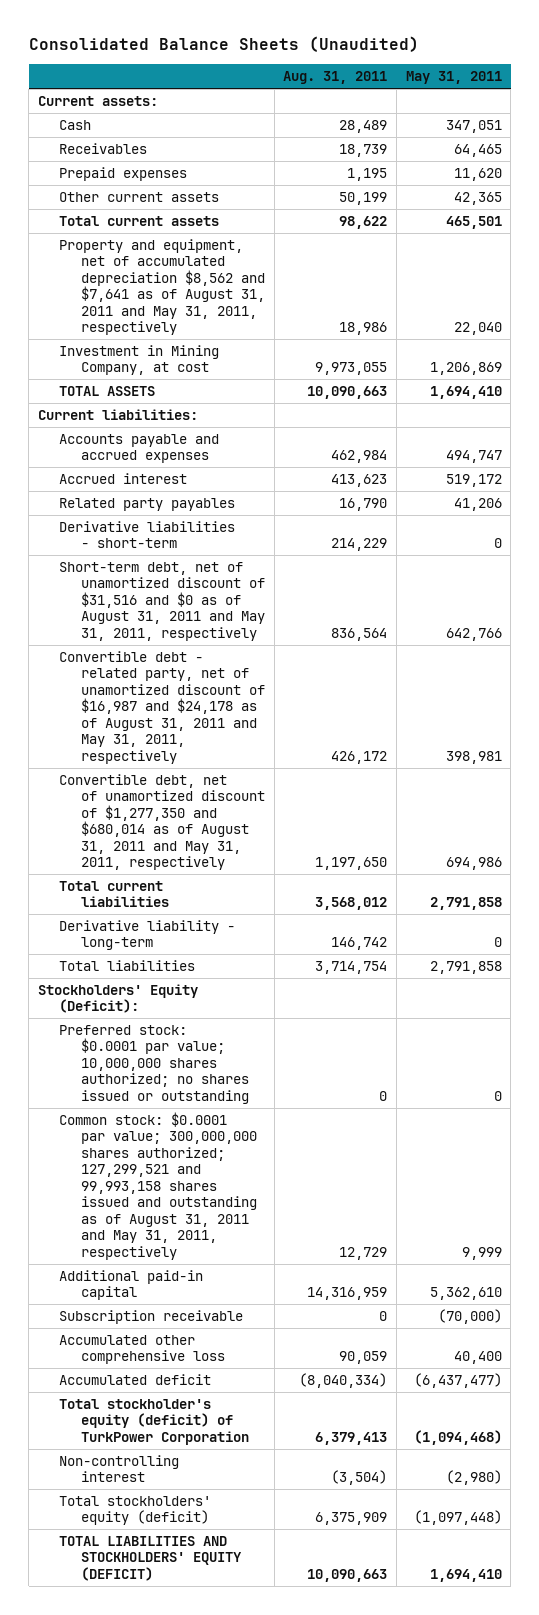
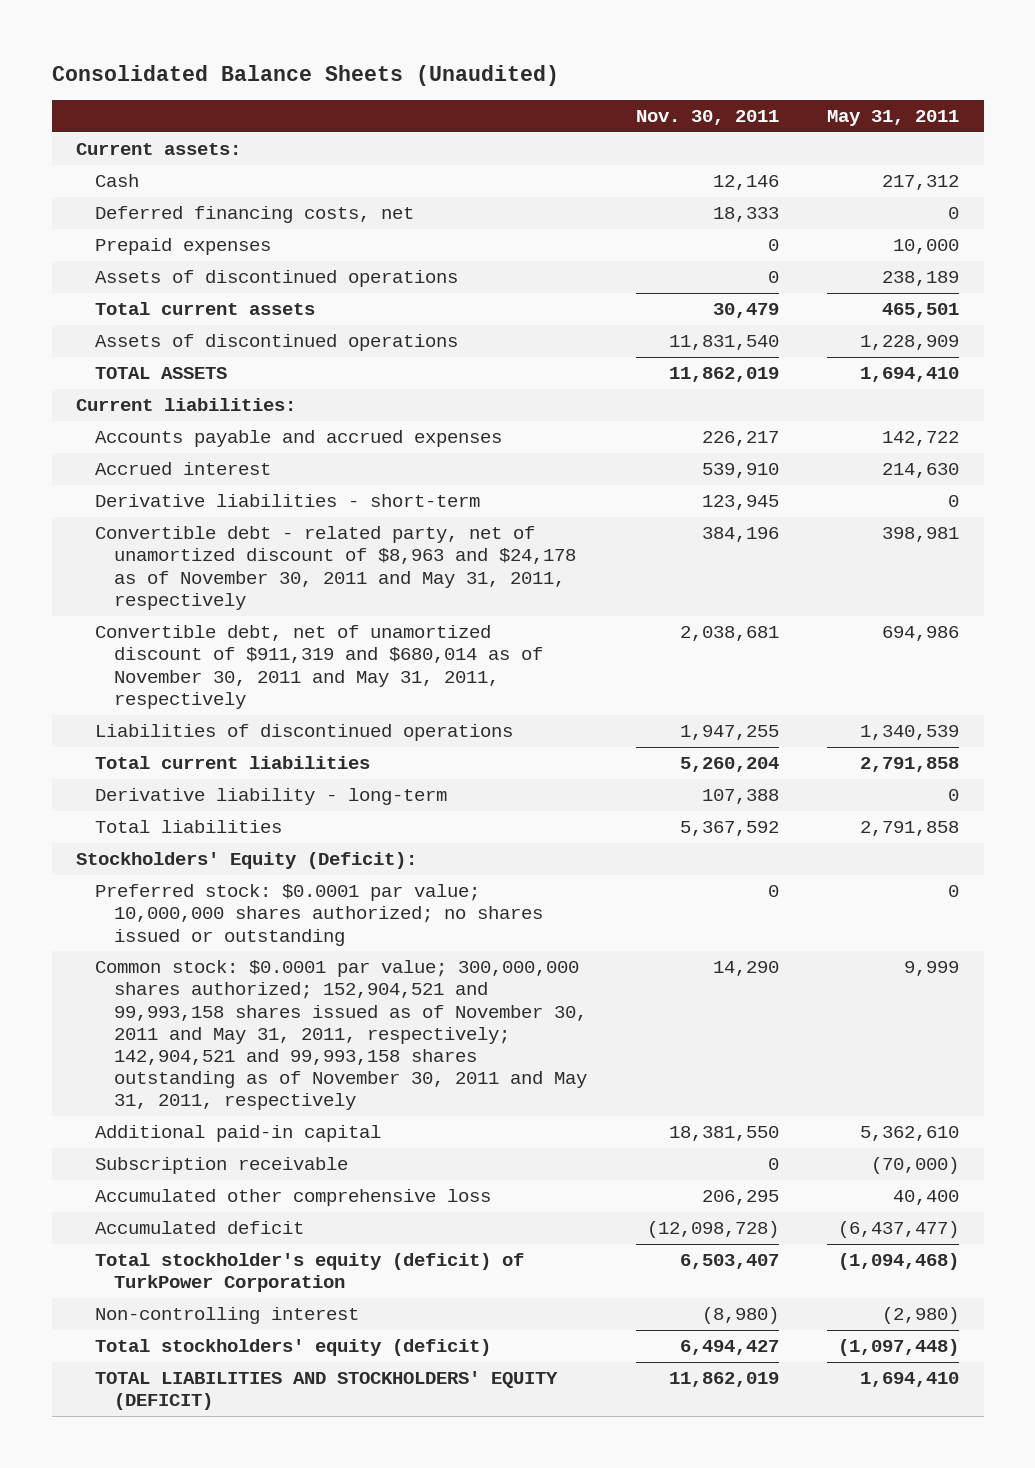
- | Aug. 31, 2011 | May 31, 2011
+ | Nov. 30, 2011 | May 31, 2011
- Cash | 28,489 | 347,051
- Receivables | 18,739 | 64,465
- Prepaid expenses | 1,195 | 11,620
- Other current assets | 50,199 | 42,365
+ Cash | 12,146 | 217,312
+ Deferred financing costs, net | 18,333 | 0
+ Prepaid expenses | 0 | 10,000
+ Assets of discontinued operations | 0 | 238,189
- Property and equipment, net of accumulated depreciation $8,562 and $7,641 as of August 31, 2011 and May 31, 2011, respectively | 18,986 | 22,040
- Investment in Mining Company, at cost | 9,973,055 | 1,206,869
+ Assets of discontinued operations | 11,831,540 | 1,228,909
- Accounts payable and accrued expenses | 462,984 | 494,747
- Accrued interest | 413,623 | 519,172
- Related party payables | 16,790 | 41,206
+ Accounts payable and accrued expenses | 226,217 | 142,722
+ Accrued interest | 539,910 | 214,630
- Short-term debt, net of unamortized discount of $31,516 and $0 as of August 31, 2011 and May 31, 2011, respectively | 836,564 | 642,766
- Convertible debt - related party, net of unamortized discount of $16,987 and $24,178 as of August 31, 2011 and May 31, 2011, respectively | 426,172 | 398,981
- Convertible debt, net of unamortized discount of $1,277,350 and $680,014 as of August 31, 2011 and May 31, 2011, respectively | 1,197,650 | 694,986
+ Convertible debt - related party, net of unamortized discount of $8,963 and $24,178 as of November 30, 2011 and May 31, 2011, respectively | 384,196 | 398,981
+ Convertible debt, net of unamortized discount of $911,319 and $680,014 as of November 30, 2011 and May 31, 2011, respectively | 2,038,681 | 694,986
+ Liabilities of discontinued operations | 1,947,255 | 1,340,539
- Common stock: $0.0001 par value; 300,000,000 shares authorized; 127,299,521 and 99,993,158 shares issued and outstanding as of August 31, 2011 and May 31, 2011, respectively | 12,729 | 9,999
+ Common stock: $0.0001 par value; 300,000,000 shares authorized; 152,904,521 and 99,993,158 shares issued as of November 30, 2011 and May 31, 2011, respectively; 142,904,521 and 99,993,158 shares outstanding as of November 30, 2011 and May 31, 2011, respectively | 14,290 | 9,999

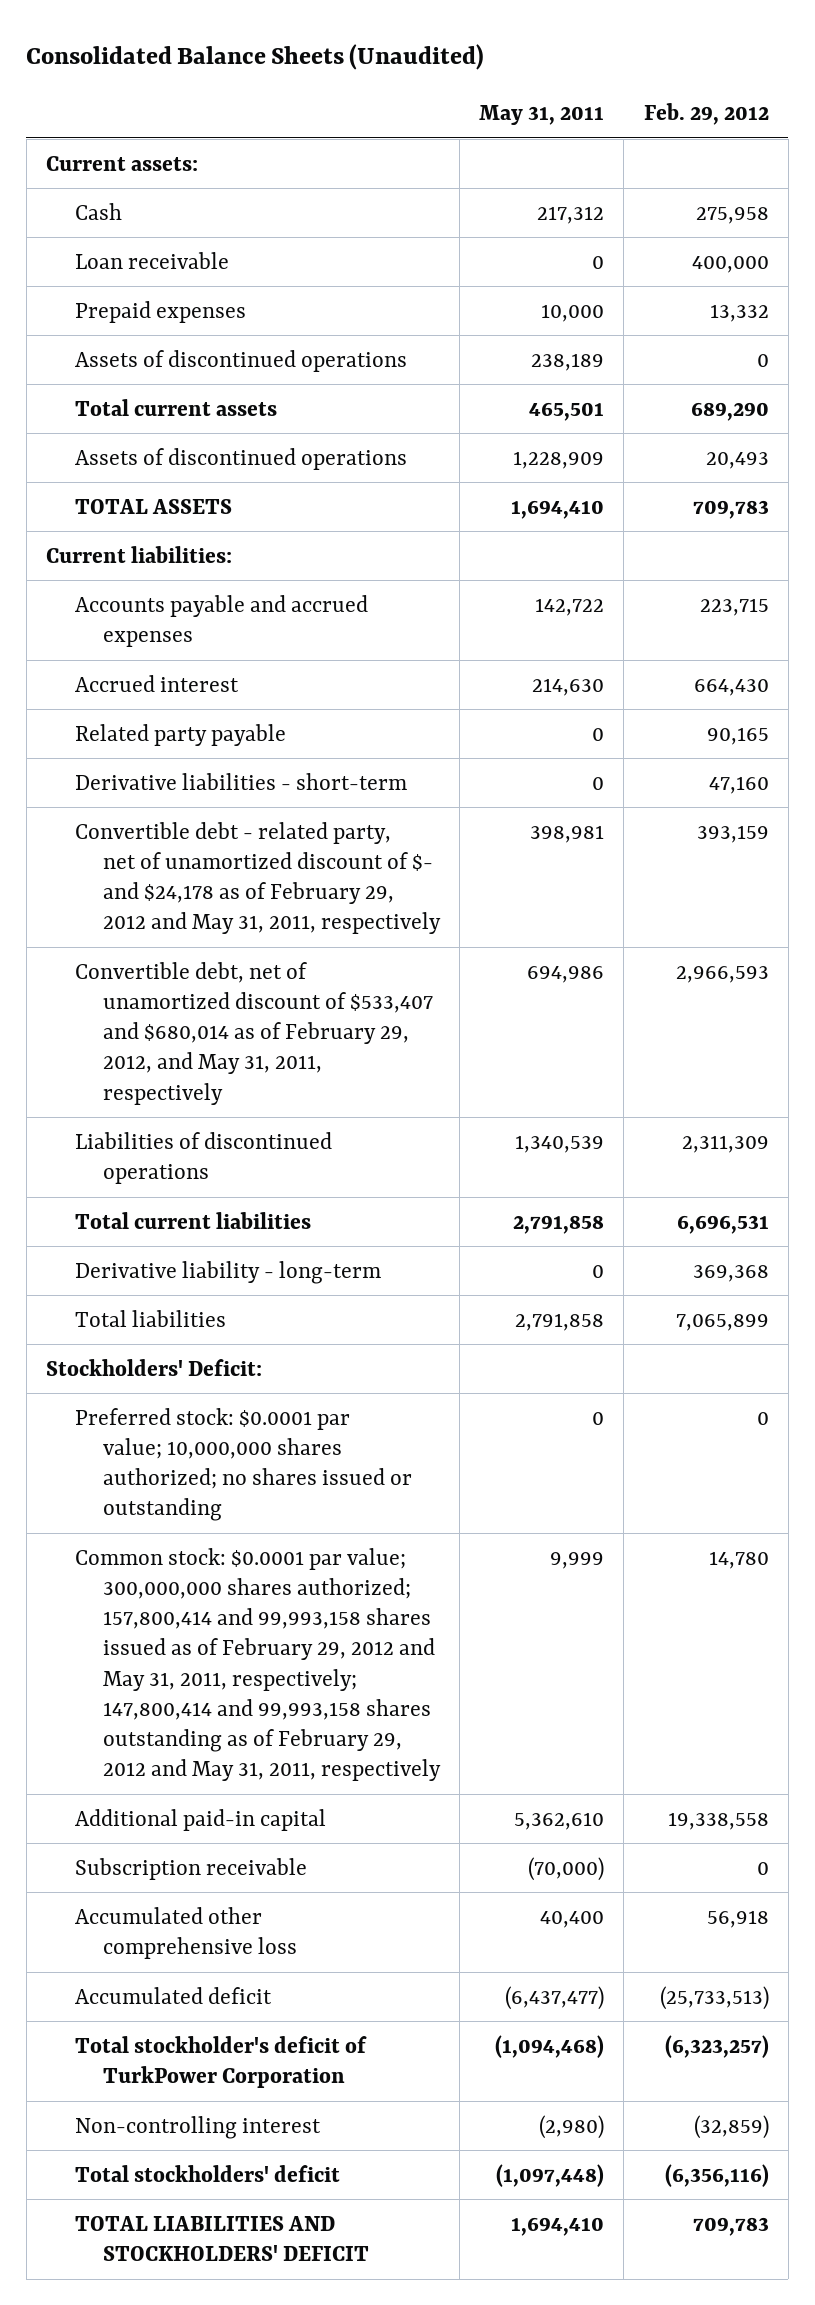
- | Nov. 30, 2011 | May 31, 2011
+ | May 31, 2011 | Feb. 29, 2012
- Deferred financing costs, net | 18,333 | 0
+ Loan receivable | 0 | 400,000
+ Related party payable | 0 | 90,165
- Convertible debt - related party, net of unamortized discount of $8,963 and $24,178 as of November 30, 2011 and May 31, 2011, respectively | 384,196 | 398,981
- Convertible debt, net of unamortized discount of $911,319 and $680,014 as of November 30, 2011 and May 31, 2011, respectively | 2,038,681 | 694,986
+ Convertible debt - related party, net of unamortized discount of $- and $24,178 as of February 29, 2012 and May 31, 2011, respectively | 398,981 | 393,159
+ Convertible debt, net of unamortized discount of $533,407 and $680,014 as of February 29, 2012, and May 31, 2011, respectively | 694,986 | 2,966,593
- Stockholders' Equity (Deficit):
+ Stockholders' Deficit:
- Common stock: $0.0001 par value; 300,000,000 shares authorized; 152,904,521 and 99,993,158 shares issued as of November 30, 2011 and May 31, 2011, respectively; 142,904,521 and 99,993,158 shares outstanding as of November 30, 2011 and May 31, 2011, respectively | 14,290 | 9,999
+ Common stock: $0.0001 par value; 300,000,000 shares authorized; 157,800,414 and 99,993,158 shares issued as of February 29, 2012 and May 31, 2011, respectively; 147,800,414 and 99,993,158 shares outstanding as of February 29, 2012 and May 31, 2011, respectively | 9,999 | 14,780
- Total stockholder's equity (deficit) of TurkPower Corporation | 6,503,407 | (1,094,468)
+ Total stockholder's deficit of TurkPower Corporation | (1,094,468) | (6,323,257)
- Total stockholders' equity (deficit) | 6,494,427 | (1,097,448)
- TOTAL LIABILITIES AND STOCKHOLDERS' EQUITY (DEFICIT) | 11,862,019 | 1,694,410
+ Total stockholders' deficit | (1,097,448) | (6,356,116)
+ TOTAL LIABILITIES AND STOCKHOLDERS' DEFICIT | 1,694,410 | 709,783

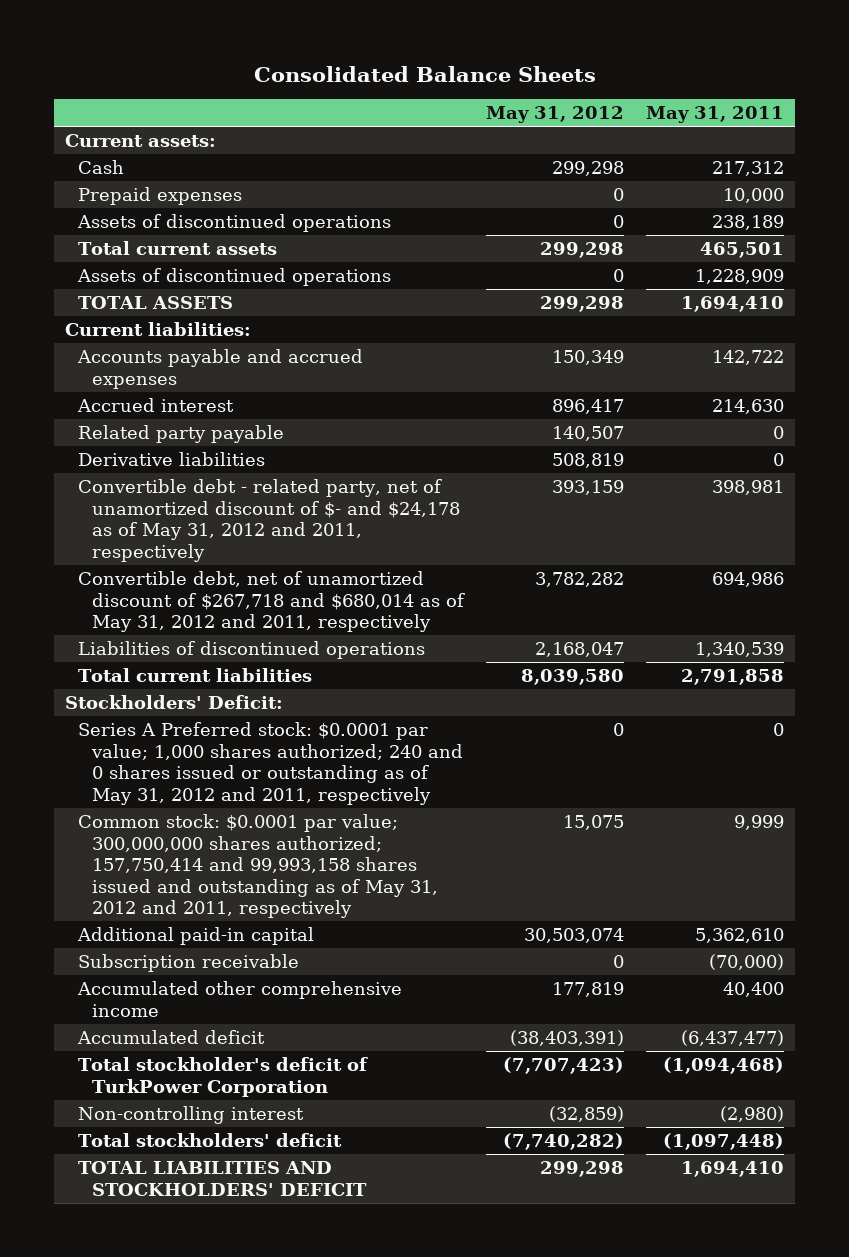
- Consolidated Balance Sheets (Unaudited)
+ Consolidated Balance Sheets
- | May 31, 2011 | Feb. 29, 2012
+ | May 31, 2012 | May 31, 2011
- Loan receivable | 0 | 400,000
- Derivative liabilities - short-term | 0 | 47,160
- Convertible debt - related party, net of unamortized discount of $- and $24,178 as of February 29, 2012 and May 31, 2011, respectively | 398,981 | 393,159
- Convertible debt, net of unamortized discount of $533,407 and $680,014 as of February 29, 2012, and May 31, 2011, respectively | 694,986 | 2,966,593
+ Derivative liabilities | 508,819 | 0
+ Convertible debt - related party, net of unamortized discount of $- and $24,178 as of May 31, 2012 and 2011, respectively | 393,159 | 398,981
+ Convertible debt, net of unamortized discount of $267,718 and $680,014 as of May 31, 2012 and 2011, respectively | 3,782,282 | 694,986
- Derivative liability - long-term | 0 | 369,368
- Total liabilities | 2,791,858 | 7,065,899
- Preferred stock: $0.0001 par value; 10,000,000 shares authorized; no shares issued or outstanding | 0 | 0
- Common stock: $0.0001 par value; 300,000,000 shares authorized; 157,800,414 and 99,993,158 shares issued as of February 29, 2012 and May 31, 2011, respectively; 147,800,414 and 99,993,158 shares outstanding as of February 29, 2012 and May 31, 2011, respectively | 9,999 | 14,780
+ Series A Preferred stock: $0.0001 par value; 1,000 shares authorized; 240 and 0 shares issued or outstanding as of May 31, 2012 and 2011, respectively | 0 | 0
+ Common stock: $0.0001 par value; 300,000,000 shares authorized; 157,750,414 and 99,993,158 shares issued and outstanding as of May 31, 2012 and 2011, respectively | 15,075 | 9,999
- Accumulated other comprehensive loss | 40,400 | 56,918
+ Accumulated other comprehensive income | 177,819 | 40,400

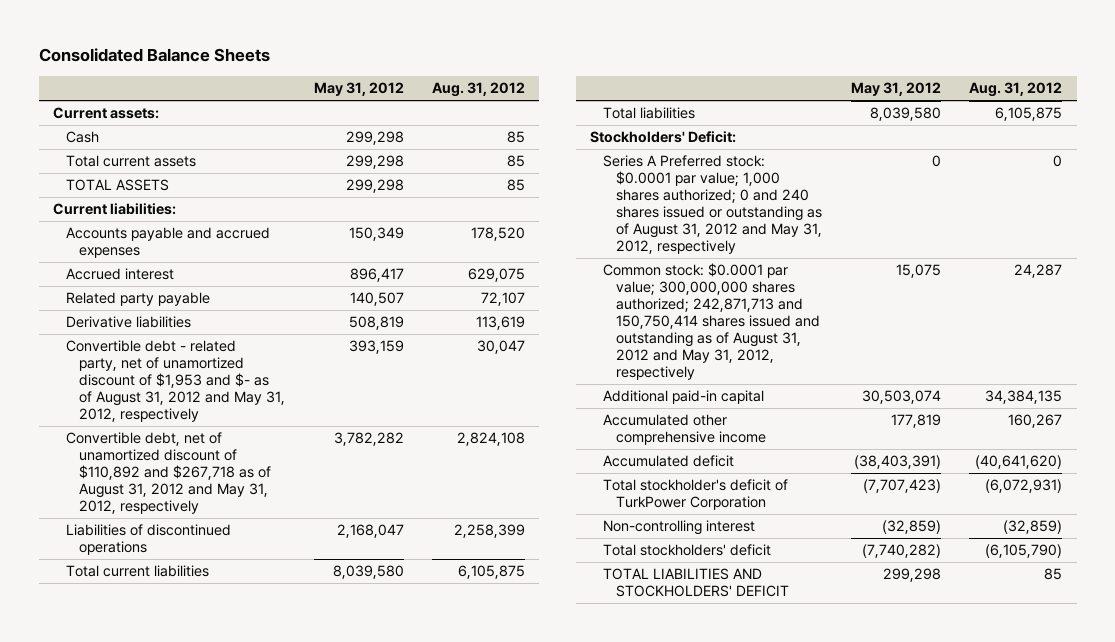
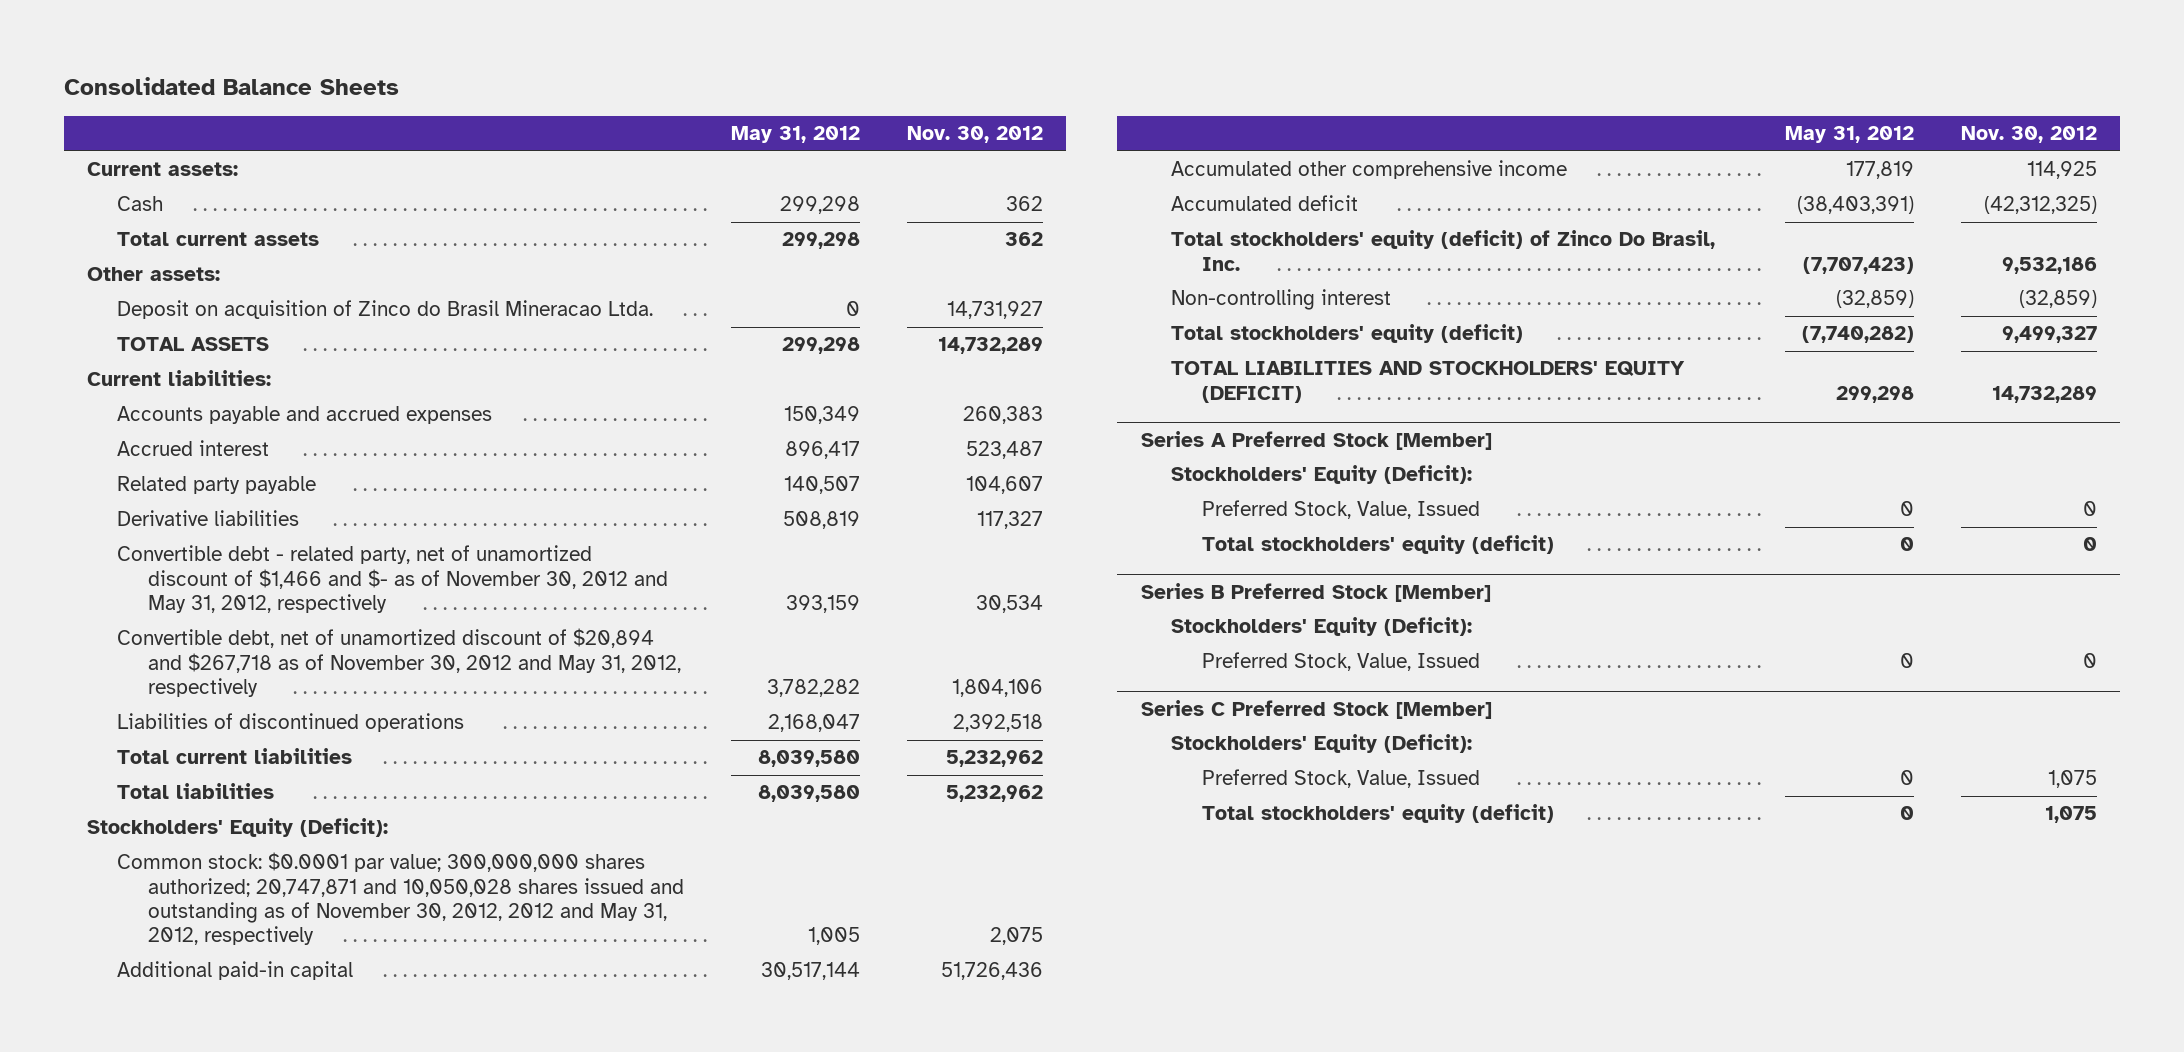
- | May 31, 2012 | Aug. 31, 2012
+ | May 31, 2012 | Nov. 30, 2012
+ Other assets:
+ Deposit on acquisition of Zinco do Brasil Mineracao Ltda. | 0 | 14,731,927
- Convertible debt - related party, net of unamortized discount of $1,953 and $- as of August 31, 2012 and May 31, 2012, respectively | 393,159 | 30,047
- Convertible debt, net of unamortized discount of $110,892 and $267,718 as of August 31, 2012 and May 31, 2012, respectively | 3,782,282 | 2,824,108
+ Convertible debt - related party, net of unamortized discount of $1,466 and $- as of November 30, 2012 and May 31, 2012, respectively | 393,159 | 30,534
+ Convertible debt, net of unamortized discount of $20,894 and $267,718 as of November 30, 2012 and May 31, 2012, respectively | 3,782,282 | 1,804,106
- Stockholders' Deficit:
- Series A Preferred stock: $0.0001 par value; 1,000 shares authorized; 0 and 240 shares issued or outstanding as of August 31, 2012 and May 31, 2012, respectively | 0 | 0
- Common stock: $0.0001 par value; 300,000,000 shares authorized; 242,871,713 and 150,750,414 shares issued and outstanding as of August 31, 2012 and May 31, 2012, respectively | 15,075 | 24,287
- Additional paid-in capital | 30,503,074 | 34,384,135
+ Stockholders' Equity (Deficit):
+ Common stock: $0.0001 par value; 300,000,000 shares authorized; 20,747,871 and 10,050,028 shares issued and outstanding as of November 30, 2012, 2012 and May 31, 2012, respectively | 1,005 | 2,075
+ Additional paid-in capital | 30,517,144 | 51,726,436
- Total stockholder's deficit of TurkPower Corporation | (7,707,423) | (6,072,931)
+ Total stockholders' equity (deficit) of Zinco Do Brasil, Inc. | (7,707,423) | 9,532,186
- Total stockholders' deficit | (7,740,282) | (6,105,790)
- TOTAL LIABILITIES AND STOCKHOLDERS' DEFICIT | 299,298 | 85
+ Total stockholders' equity (deficit) | (7,740,282) | 9,499,327
+ TOTAL LIABILITIES AND STOCKHOLDERS' EQUITY (DEFICIT) | 299,298 | 14,732,289
+ Series A Preferred Stock [Member]
+ Stockholders' Equity (Deficit):
+ Preferred Stock, Value, Issued | 0 | 0
+ Total stockholders' equity (deficit) | 0 | 0
+ Series B Preferred Stock [Member]
+ Stockholders' Equity (Deficit):
+ Preferred Stock, Value, Issued | 0 | 0
+ Series C Preferred Stock [Member]
+ Stockholders' Equity (Deficit):
+ Preferred Stock, Value, Issued | 0 | 1,075
+ Total stockholders' equity (deficit) | 0 | 1,075

